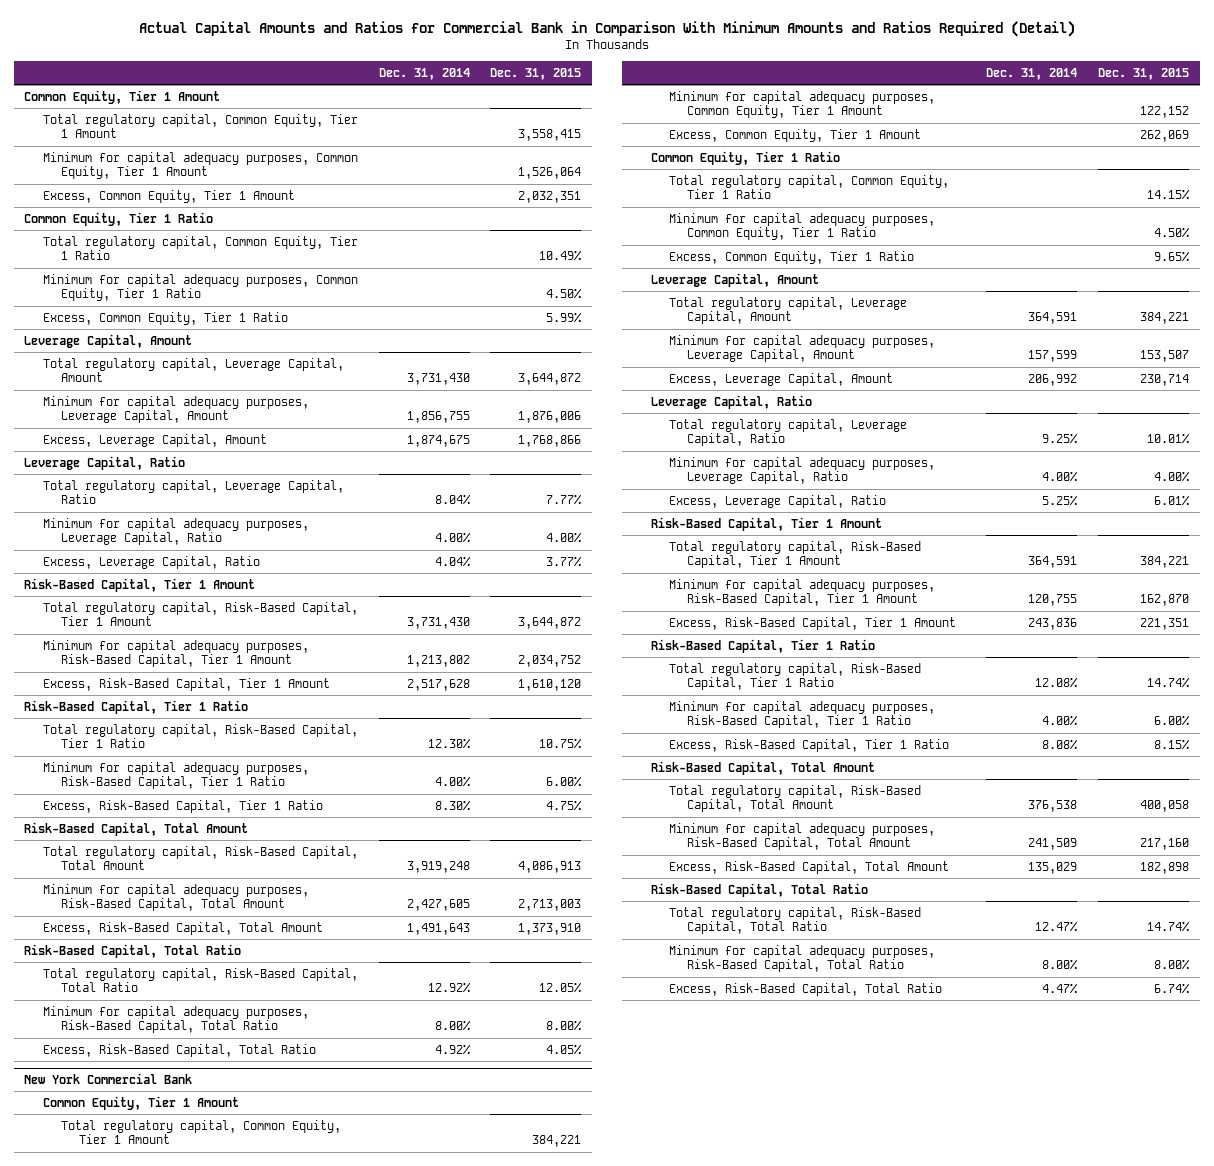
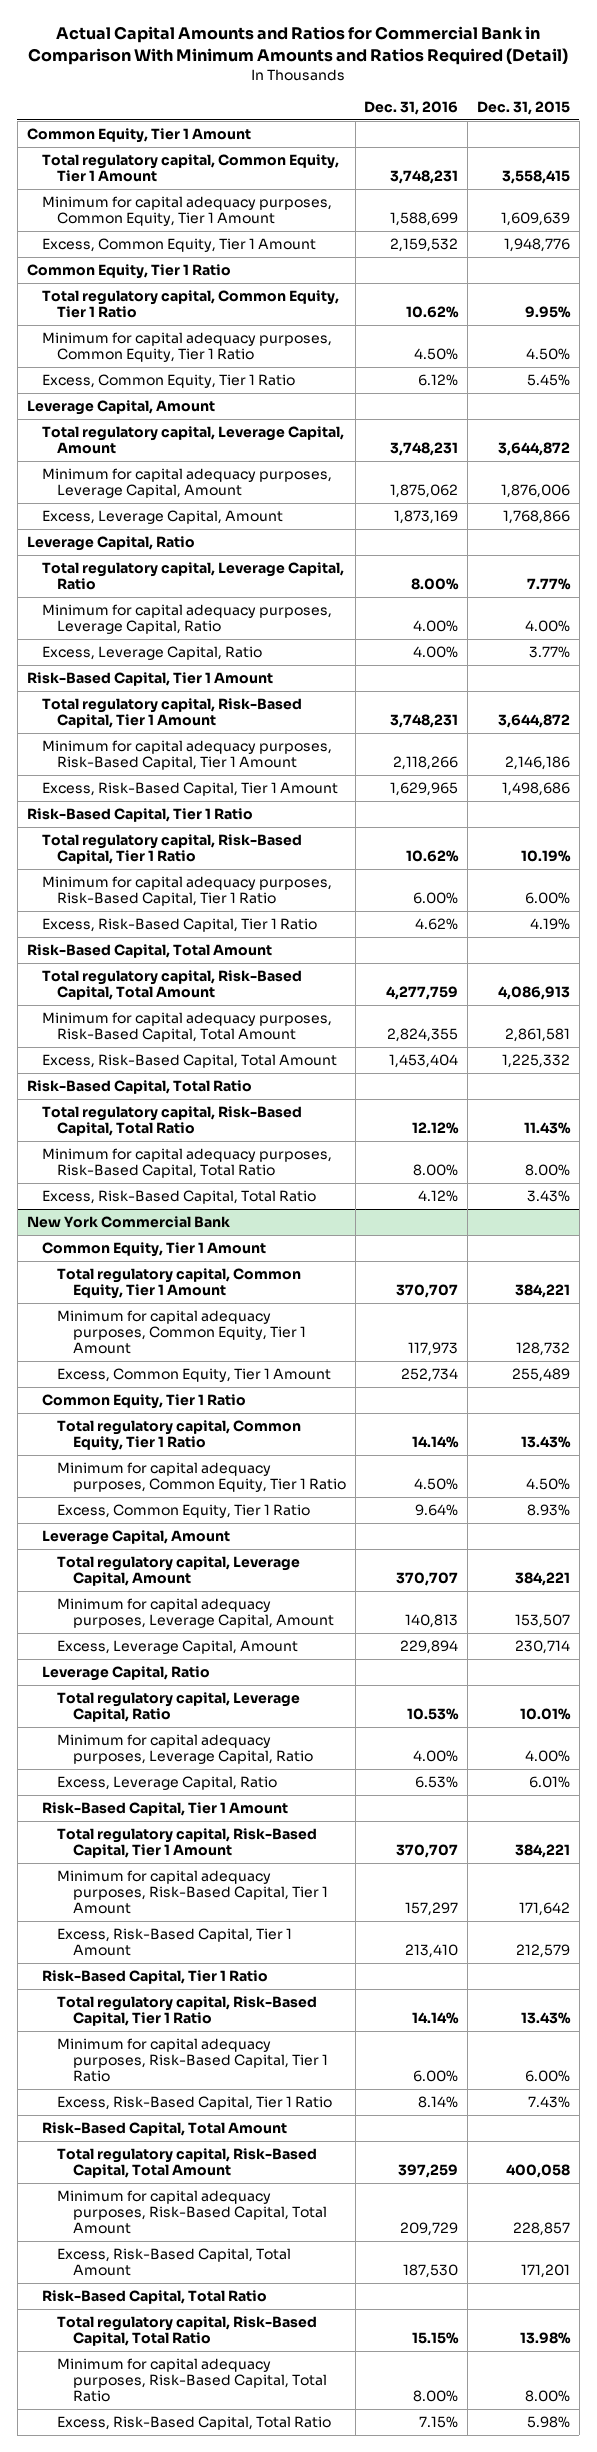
- | Dec. 31, 2014 | Dec. 31, 2015
+ | Dec. 31, 2016 | Dec. 31, 2015
- Minimum for capital adequacy purposes, Common Equity, Tier 1 Amount | | 1,526,064
- Excess, Common Equity, Tier 1 Amount | | 2,032,351
+ Minimum for capital adequacy purposes, Common Equity, Tier 1 Amount | 1,588,699 | 1,609,639
+ Excess, Common Equity, Tier 1 Amount | 2,159,532 | 1,948,776
- Total regulatory capital, Common Equity, Tier 1 Ratio | | 10.49%
+ Total regulatory capital, Common Equity, Tier 1 Ratio | 10.62% | 9.95%
- Excess, Common Equity, Tier 1 Ratio | | 5.99%
+ Excess, Common Equity, Tier 1 Ratio | 6.12% | 5.45%
- Minimum for capital adequacy purposes, Risk-Based Capital, Tier 1 Amount | 1,213,802 | 2,034,752
- Excess, Risk-Based Capital, Tier 1 Amount | 2,517,628 | 1,610,120
+ Minimum for capital adequacy purposes, Risk-Based Capital, Tier 1 Amount | 2,118,266 | 2,146,186
+ Excess, Risk-Based Capital, Tier 1 Amount | 1,629,965 | 1,498,686
- Total regulatory capital, Risk-Based Capital, Tier 1 Ratio | 12.30% | 10.75%
+ Total regulatory capital, Risk-Based Capital, Tier 1 Ratio | 10.62% | 10.19%
- Excess, Risk-Based Capital, Tier 1 Ratio | 8.30% | 4.75%
+ Excess, Risk-Based Capital, Tier 1 Ratio | 4.62% | 4.19%
- Minimum for capital adequacy purposes, Risk-Based Capital, Total Amount | 2,427,605 | 2,713,003
- Excess, Risk-Based Capital, Total Amount | 1,491,643 | 1,373,910
+ Minimum for capital adequacy purposes, Risk-Based Capital, Total Amount | 2,824,355 | 2,861,581
+ Excess, Risk-Based Capital, Total Amount | 1,453,404 | 1,225,332
- Total regulatory capital, Risk-Based Capital, Total Ratio | 12.92% | 12.05%
+ Total regulatory capital, Risk-Based Capital, Total Ratio | 12.12% | 11.43%
- Excess, Risk-Based Capital, Total Ratio | 4.92% | 4.05%
+ Excess, Risk-Based Capital, Total Ratio | 4.12% | 3.43%
@ New York Commercial Bank
- Minimum for capital adequacy purposes, Common Equity, Tier 1 Amount | | 122,152
- Excess, Common Equity, Tier 1 Amount | | 262,069
+ Minimum for capital adequacy purposes, Common Equity, Tier 1 Amount | 117,973 | 128,732
+ Excess, Common Equity, Tier 1 Amount | 252,734 | 255,489
- Total regulatory capital, Common Equity, Tier 1 Ratio | | 14.15%
+ Total regulatory capital, Common Equity, Tier 1 Ratio | 14.14% | 13.43%
- Excess, Common Equity, Tier 1 Ratio | | 9.65%
+ Excess, Common Equity, Tier 1 Ratio | 9.64% | 8.93%
- Minimum for capital adequacy purposes, Risk-Based Capital, Tier 1 Amount | 120,755 | 162,870
- Excess, Risk-Based Capital, Tier 1 Amount | 243,836 | 221,351
+ Minimum for capital adequacy purposes, Risk-Based Capital, Tier 1 Amount | 157,297 | 171,642
+ Excess, Risk-Based Capital, Tier 1 Amount | 213,410 | 212,579
- Total regulatory capital, Risk-Based Capital, Tier 1 Ratio | 12.08% | 14.74%
+ Total regulatory capital, Risk-Based Capital, Tier 1 Ratio | 14.14% | 13.43%
- Excess, Risk-Based Capital, Tier 1 Ratio | 8.08% | 8.15%
+ Excess, Risk-Based Capital, Tier 1 Ratio | 8.14% | 7.43%
- Minimum for capital adequacy purposes, Risk-Based Capital, Total Amount | 241,509 | 217,160
- Excess, Risk-Based Capital, Total Amount | 135,029 | 182,898
+ Minimum for capital adequacy purposes, Risk-Based Capital, Total Amount | 209,729 | 228,857
+ Excess, Risk-Based Capital, Total Amount | 187,530 | 171,201
- Total regulatory capital, Risk-Based Capital, Total Ratio | 12.47% | 14.74%
+ Total regulatory capital, Risk-Based Capital, Total Ratio | 15.15% | 13.98%
- Excess, Risk-Based Capital, Total Ratio | 4.47% | 6.74%
+ Excess, Risk-Based Capital, Total Ratio | 7.15% | 5.98%

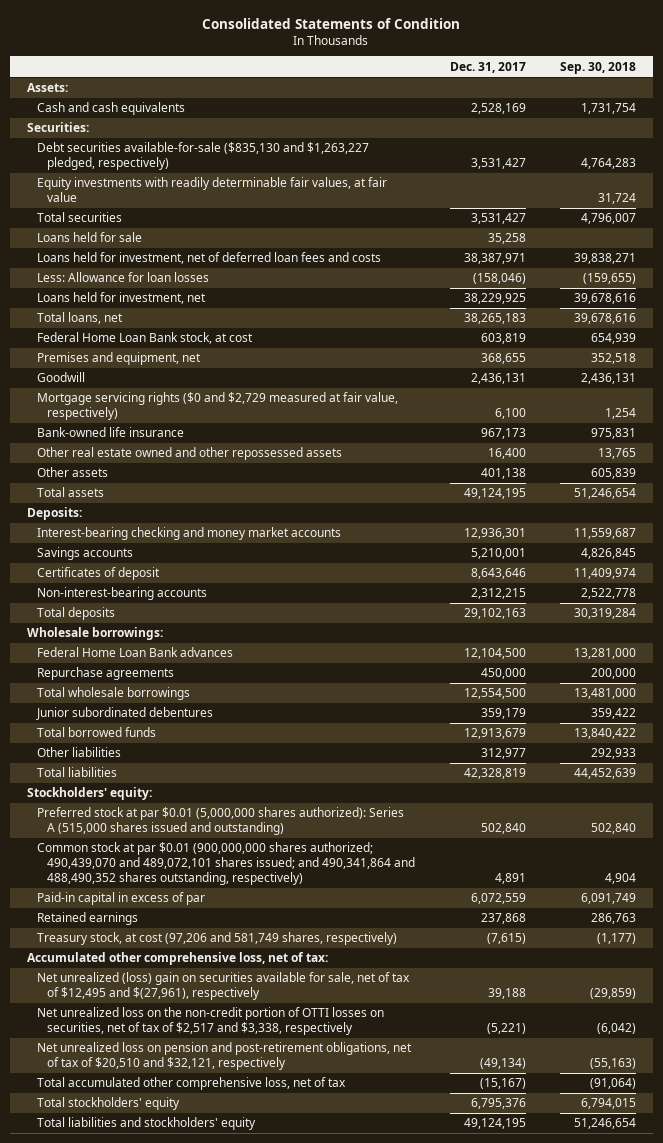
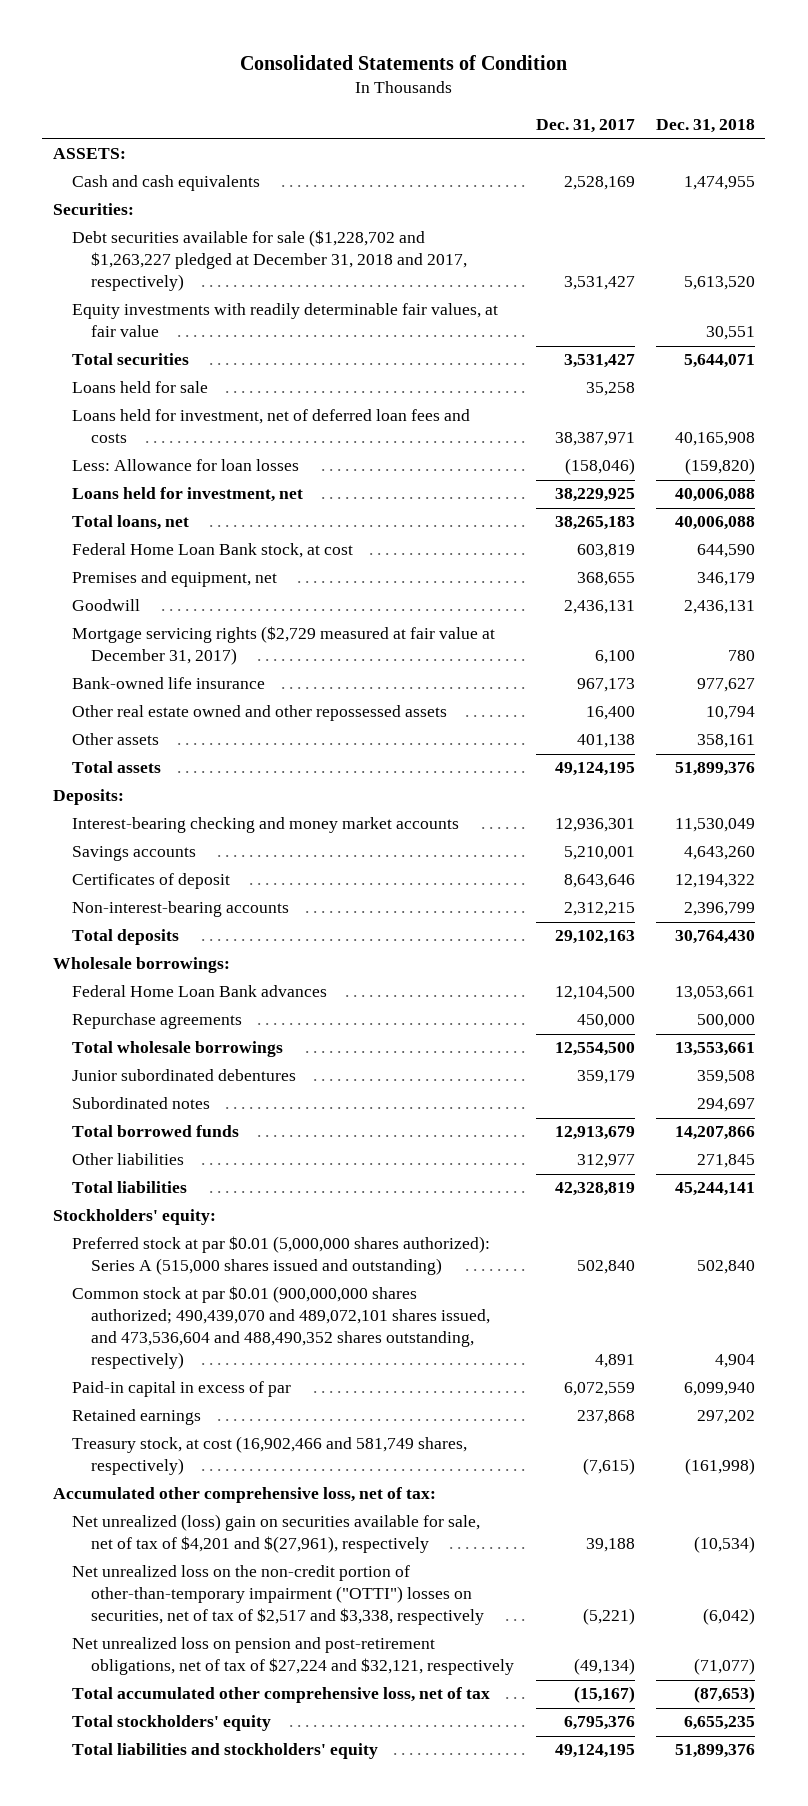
- | Dec. 31, 2017 | Sep. 30, 2018
+ | Dec. 31, 2017 | Dec. 31, 2018
- Assets:
+ ASSETS:
- Debt securities available-for-sale ($835,130 and $1,263,227 pledged, respectively) | 3,531,427 | 4,764,283
+ Debt securities available for sale ($1,228,702 and $1,263,227 pledged at December 31, 2018 and 2017, respectively) | 3,531,427 | 5,613,520
- Mortgage servicing rights ($0 and $2,729 measured at fair value, respectively) | 6,100 | 1,254
+ Mortgage servicing rights ($2,729 measured at fair value at December 31, 2017) | 6,100 | 780
+ Subordinated notes | | 294,697
- Common stock at par $0.01 (900,000,000 shares authorized; 490,439,070 and 489,072,101 shares issued; and 490,341,864 and 488,490,352 shares outstanding, respectively) | 4,891 | 4,904
+ Common stock at par $0.01 (900,000,000 shares authorized; 490,439,070 and 489,072,101 shares issued, and 473,536,604 and 488,490,352 shares outstanding, respectively) | 4,891 | 4,904
- Treasury stock, at cost (97,206 and 581,749 shares, respectively) | (7,615) | (1,177)
+ Treasury stock, at cost (16,902,466 and 581,749 shares, respectively) | (7,615) | (161,998)
- Net unrealized (loss) gain on securities available for sale, net of tax of $12,495 and $(27,961), respectively | 39,188 | (29,859)
- Net unrealized loss on the non-credit portion of OTTI losses on securities, net of tax of $2,517 and $3,338, respectively | (5,221) | (6,042)
- Net unrealized loss on pension and post-retirement obligations, net of tax of $20,510 and $32,121, respectively | (49,134) | (55,163)
+ Net unrealized (loss) gain on securities available for sale, net of tax of $4,201 and $(27,961), respectively | 39,188 | (10,534)
+ Net unrealized loss on the non-credit portion of other-than-temporary impairment ("OTTI") losses on securities, net of tax of $2,517 and $3,338, respectively | (5,221) | (6,042)
+ Net unrealized loss on pension and post-retirement obligations, net of tax of $27,224 and $32,121, respectively | (49,134) | (71,077)

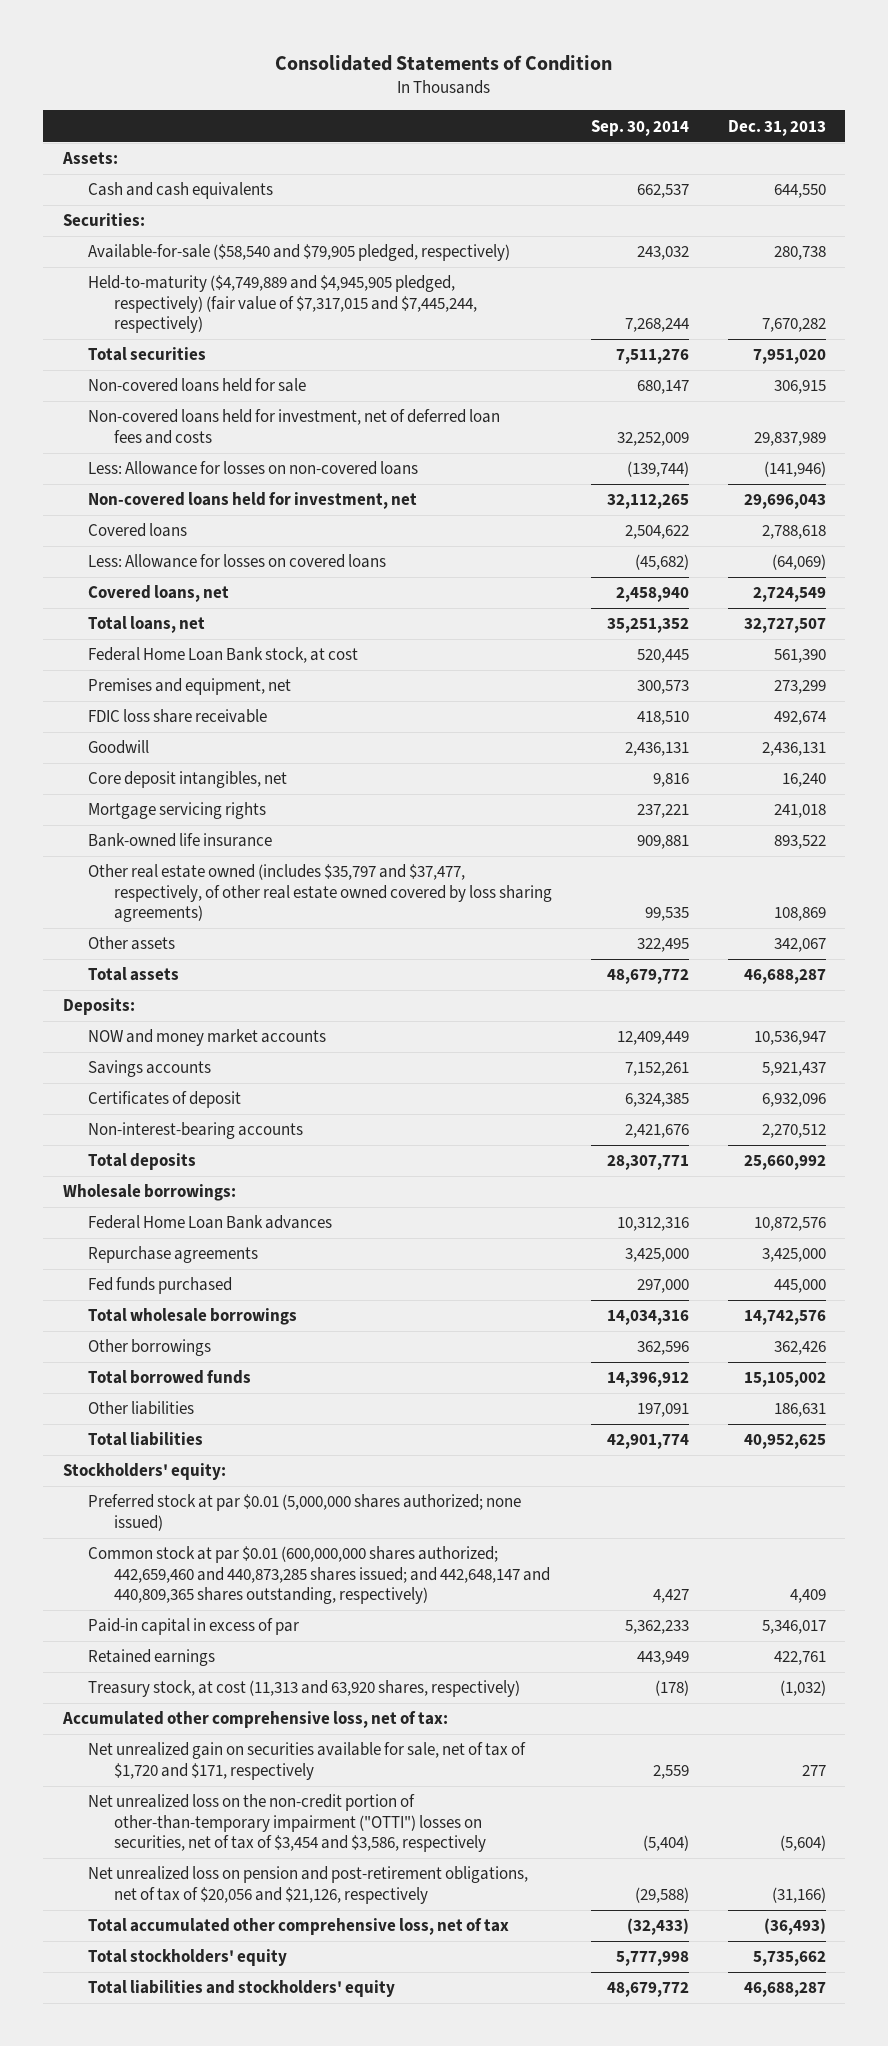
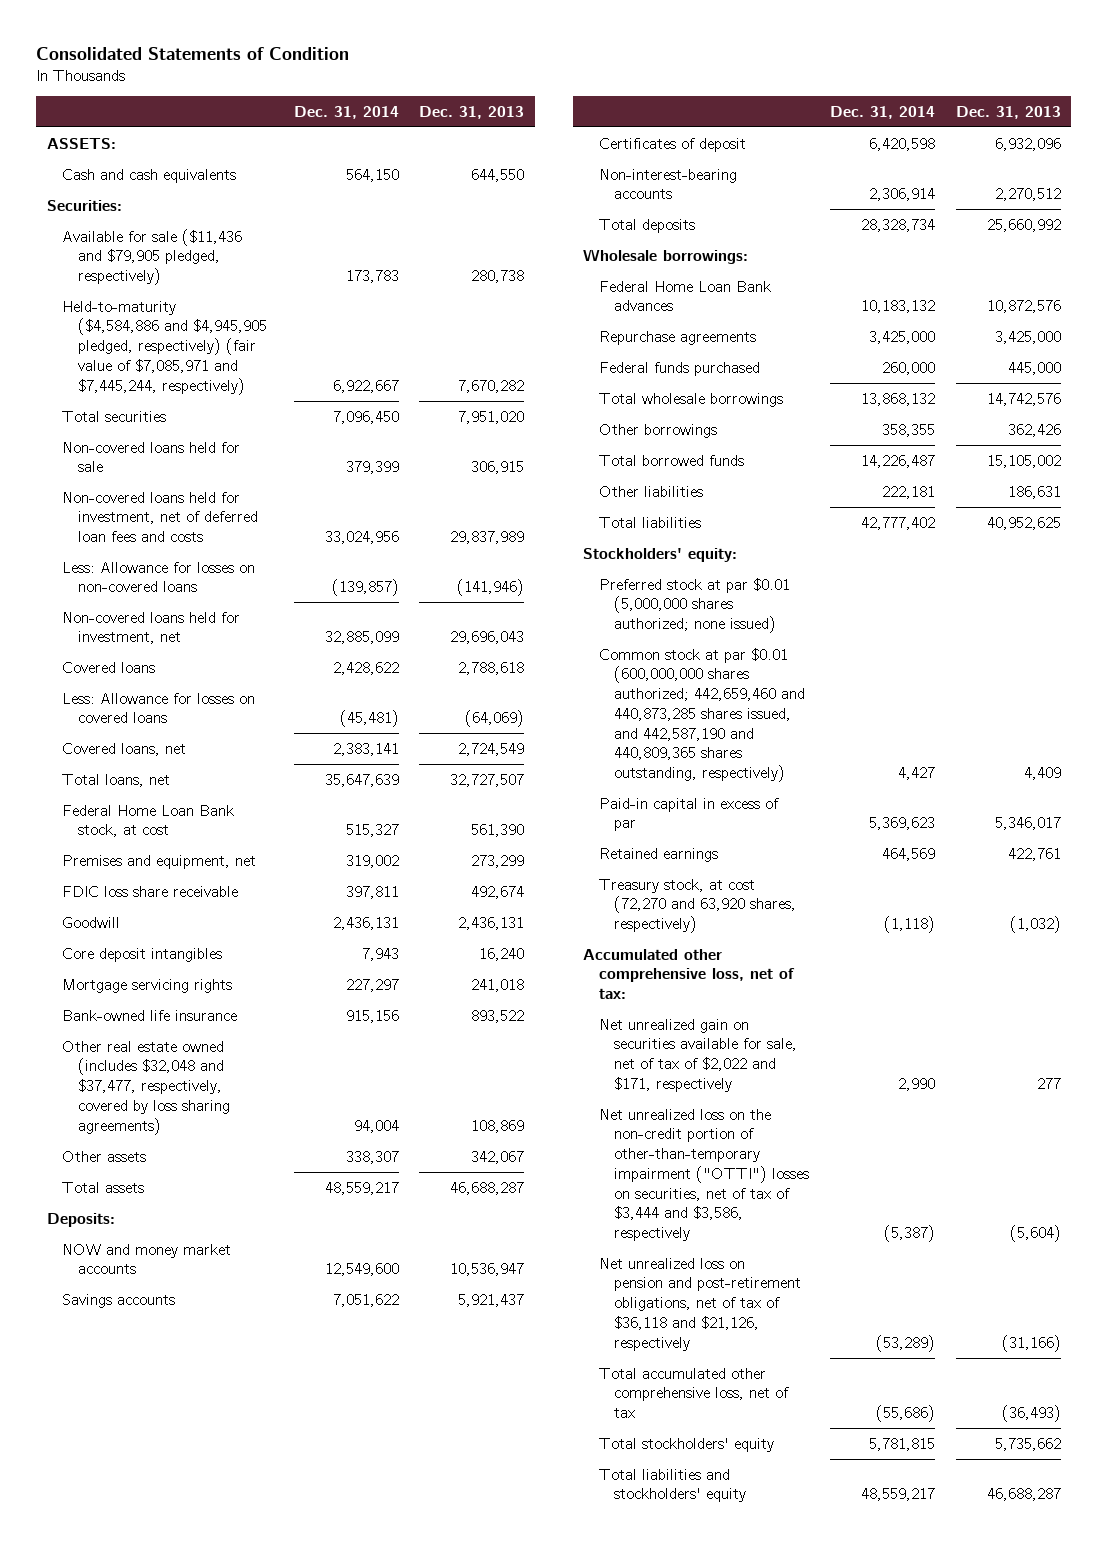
- | Sep. 30, 2014 | Dec. 31, 2013
+ | Dec. 31, 2014 | Dec. 31, 2013
- Assets:
+ ASSETS:
- Available-for-sale ($58,540 and $79,905 pledged, respectively) | 243,032 | 280,738
- Held-to-maturity ($4,749,889 and $4,945,905 pledged, respectively) (fair value of $7,317,015 and $7,445,244, respectively) | 7,268,244 | 7,670,282
+ Available for sale ($11,436 and $79,905 pledged, respectively) | 173,783 | 280,738
+ Held-to-maturity ($4,584,886 and $4,945,905 pledged, respectively) (fair value of $7,085,971 and $7,445,244, respectively) | 6,922,667 | 7,670,282
- Core deposit intangibles, net | 9,816 | 16,240
+ Core deposit intangibles | 7,943 | 16,240
- Other real estate owned (includes $35,797 and $37,477, respectively, of other real estate owned covered by loss sharing agreements) | 99,535 | 108,869
+ Other real estate owned (includes $32,048 and $37,477, respectively, covered by loss sharing agreements) | 94,004 | 108,869
- Fed funds purchased | 297,000 | 445,000
+ Federal funds purchased | 260,000 | 445,000
- Common stock at par $0.01 (600,000,000 shares authorized; 442,659,460 and 440,873,285 shares issued; and 442,648,147 and 440,809,365 shares outstanding, respectively) | 4,427 | 4,409
+ Common stock at par $0.01 (600,000,000 shares authorized; 442,659,460 and 440,873,285 shares issued, and 442,587,190 and 440,809,365 shares outstanding, respectively) | 4,427 | 4,409
- Treasury stock, at cost (11,313 and 63,920 shares, respectively) | (178) | (1,032)
+ Treasury stock, at cost (72,270 and 63,920 shares, respectively) | (1,118) | (1,032)
- Net unrealized gain on securities available for sale, net of tax of $1,720 and $171, respectively | 2,559 | 277
- Net unrealized loss on the non-credit portion of other-than-temporary impairment ("OTTI") losses on securities, net of tax of $3,454 and $3,586, respectively | (5,404) | (5,604)
- Net unrealized loss on pension and post-retirement obligations, net of tax of $20,056 and $21,126, respectively | (29,588) | (31,166)
+ Net unrealized gain on securities available for sale, net of tax of $2,022 and $171, respectively | 2,990 | 277
+ Net unrealized loss on the non-credit portion of other-than-temporary impairment ("OTTI") losses on securities, net of tax of $3,444 and $3,586, respectively | (5,387) | (5,604)
+ Net unrealized loss on pension and post-retirement obligations, net of tax of $36,118 and $21,126, respectively | (53,289) | (31,166)

